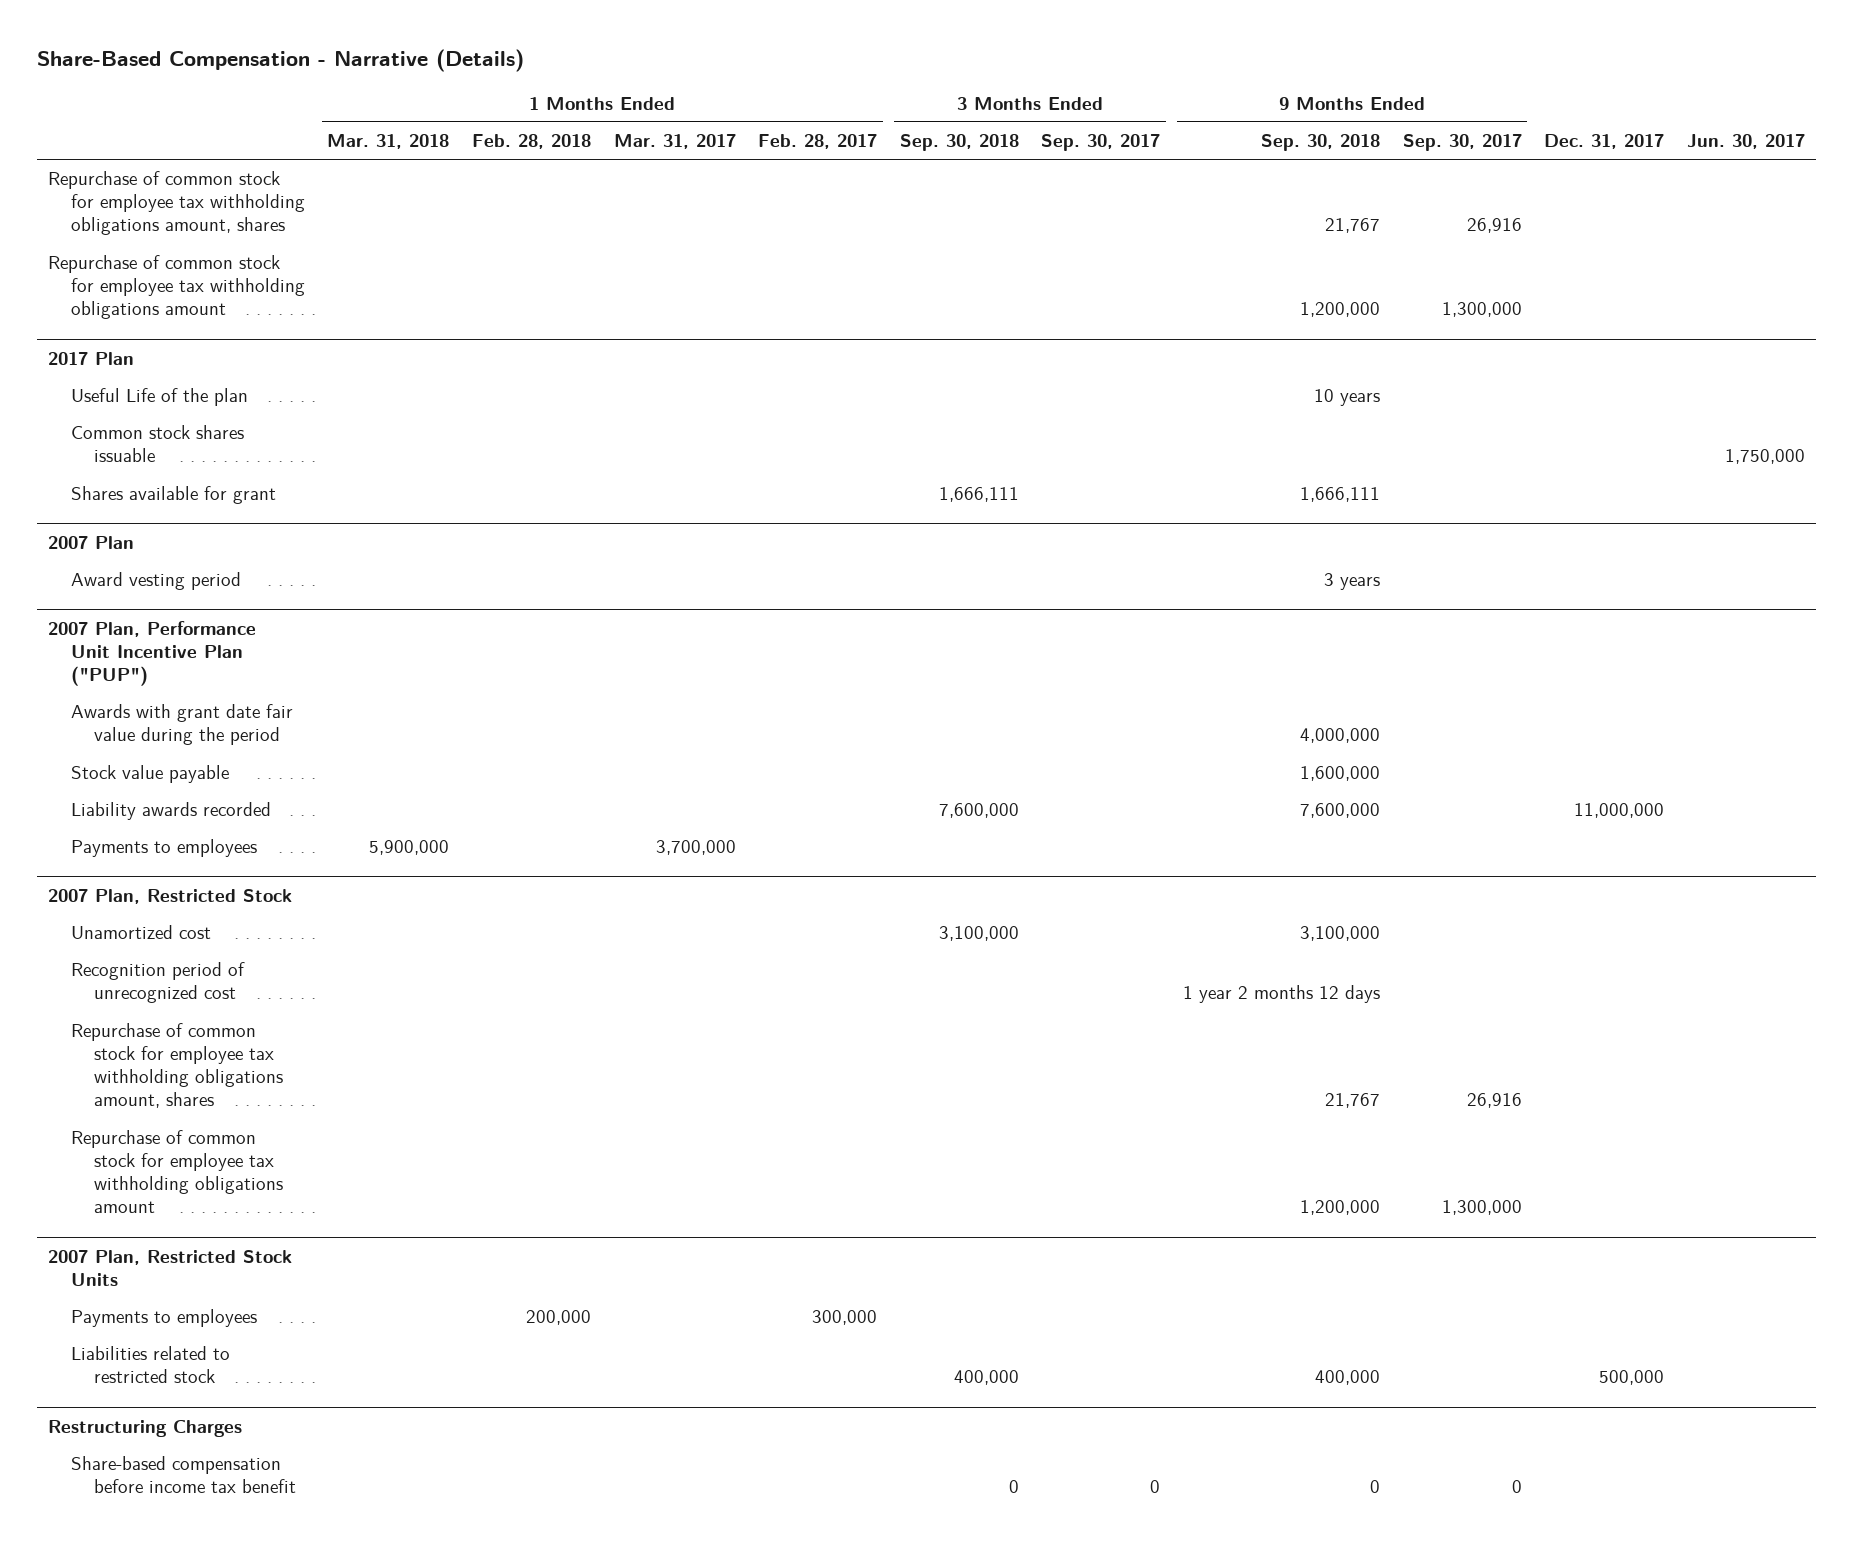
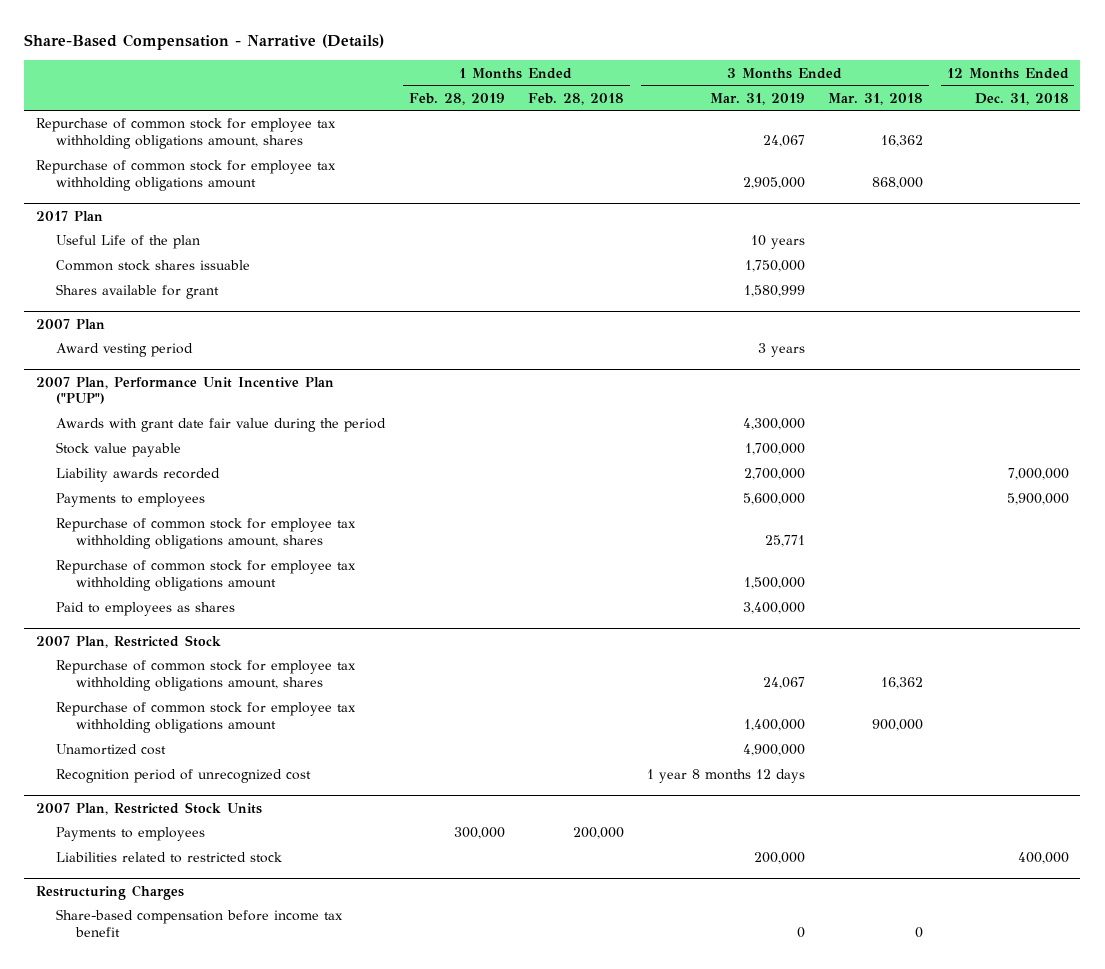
- | 1 Months Ended Mar. 31, 2018 | 1 Months Ended Feb. 28, 2018 | 1 Months Ended Mar. 31, 2017 | 1 Months Ended Feb. 28, 2017 | 3 Months Ended Sep. 30, 2018 | 3 Months Ended Sep. 30, 2017 | 9 Months Ended Sep. 30, 2018 | 9 Months Ended Sep. 30, 2017 | Dec. 31, 2017 | Jun. 30, 2017
+ | 1 Months Ended Feb. 28, 2019 | 1 Months Ended Feb. 28, 2018 | 3 Months Ended Mar. 31, 2019 | 3 Months Ended Mar. 31, 2018 | 12 Months Ended Dec. 31, 2018
@ 2007 Plan, Performance Unit Incentive Plan ("PUP")
+ Repurchase of common stock for employee tax withholding obligations amount, shares | | | 25,771 | |
+ Repurchase of common stock for employee tax withholding obligations amount | | | 1,500,000 | |
+ Paid to employees as shares | | | 3,400,000 | |
@ 2007 Plan, Restricted Stock
moved down: Unamortized cost | | | 4,900,000 | |
moved down: Recognition period of unrecognized cost | | | 1 year 8 months 12 days | |

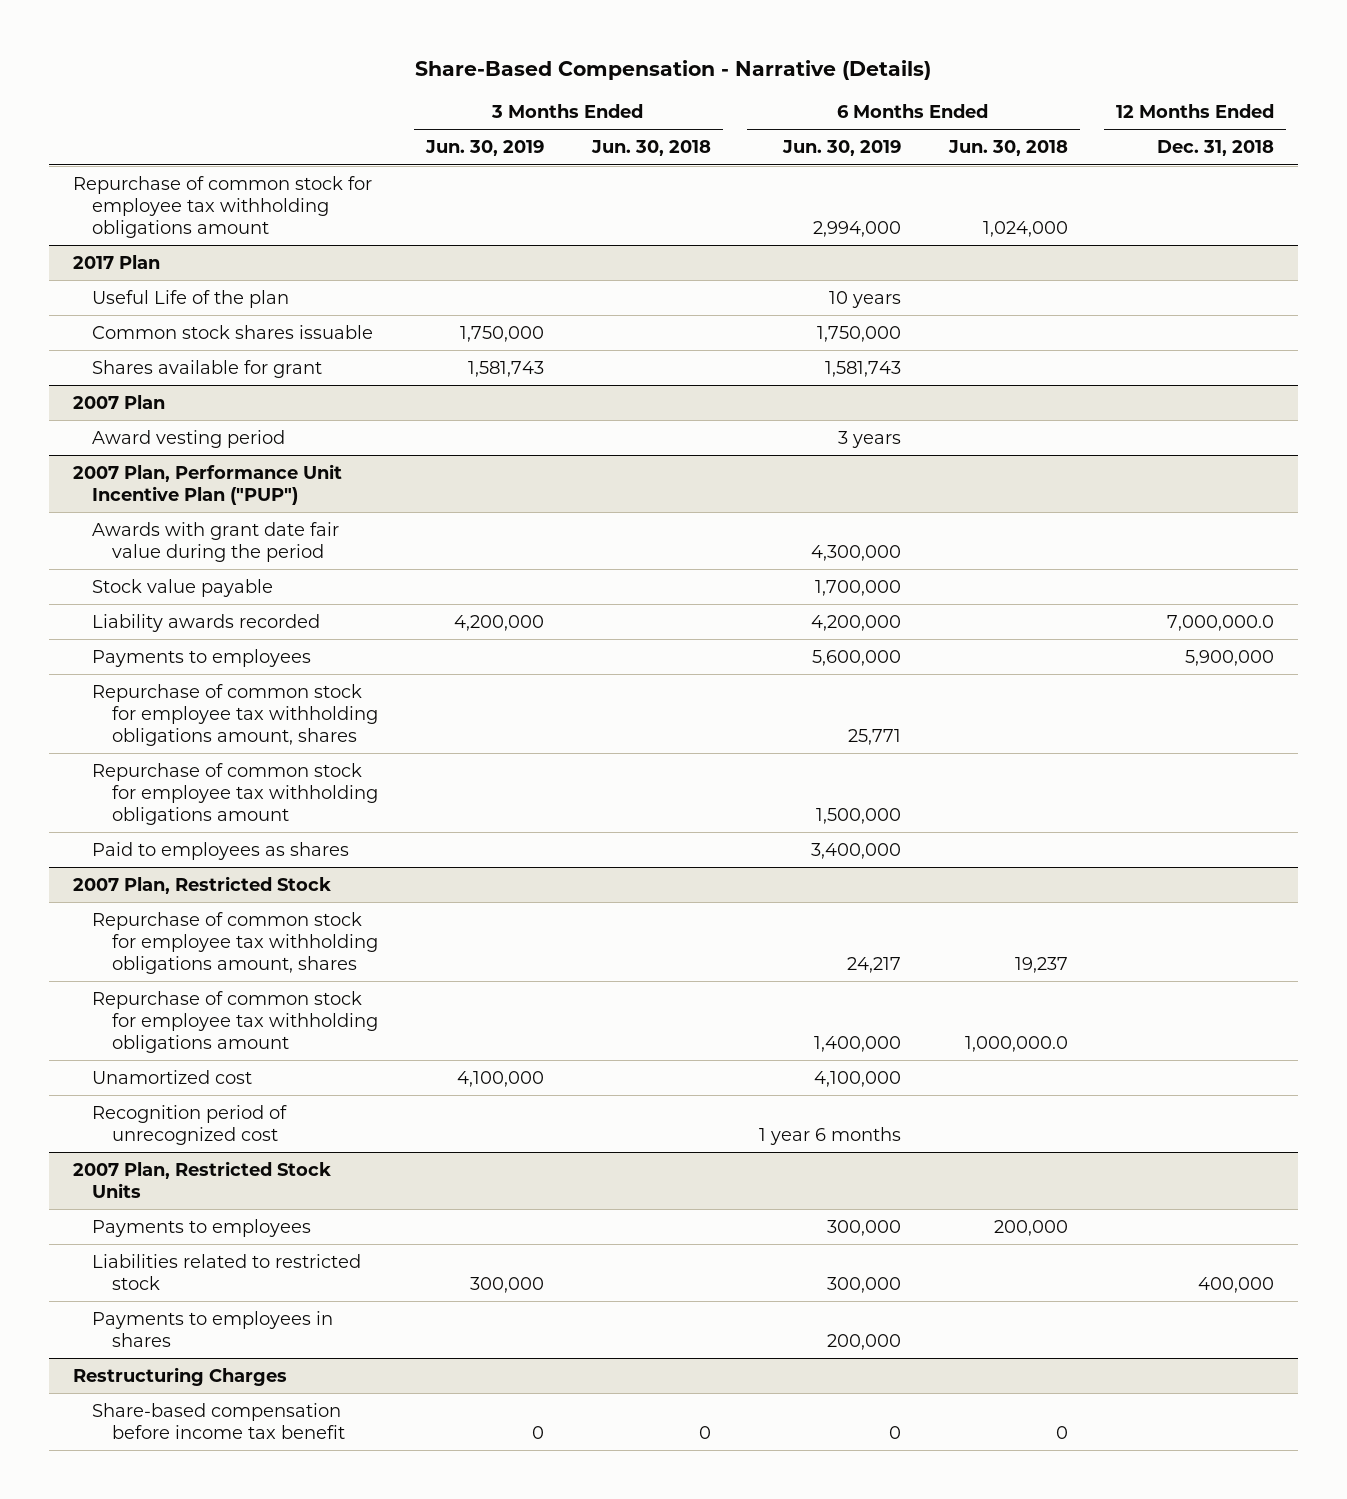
- | 1 Months Ended Feb. 28, 2019 | 1 Months Ended Feb. 28, 2018 | 3 Months Ended Mar. 31, 2019 | 3 Months Ended Mar. 31, 2018 | 12 Months Ended Dec. 31, 2018
+ | 3 Months Ended Jun. 30, 2019 | 3 Months Ended Jun. 30, 2018 | 6 Months Ended Jun. 30, 2019 | 6 Months Ended Jun. 30, 2018 | 12 Months Ended Dec. 31, 2018
- Repurchase of common stock for employee tax withholding obligations amount, shares | | | 24,067 | 16,362 |
@ 2007 Plan, Performance Unit Incentive Plan ("PUP")
- Liability awards recorded | | | 2,700,000 | | 7,000,000
+ Liability awards recorded | 4,200,000 | | 4,200,000 | | 7,000,000.0
@ 2007 Plan, Restricted Stock Units
+ Payments to employees in shares | | | 200,000 | |

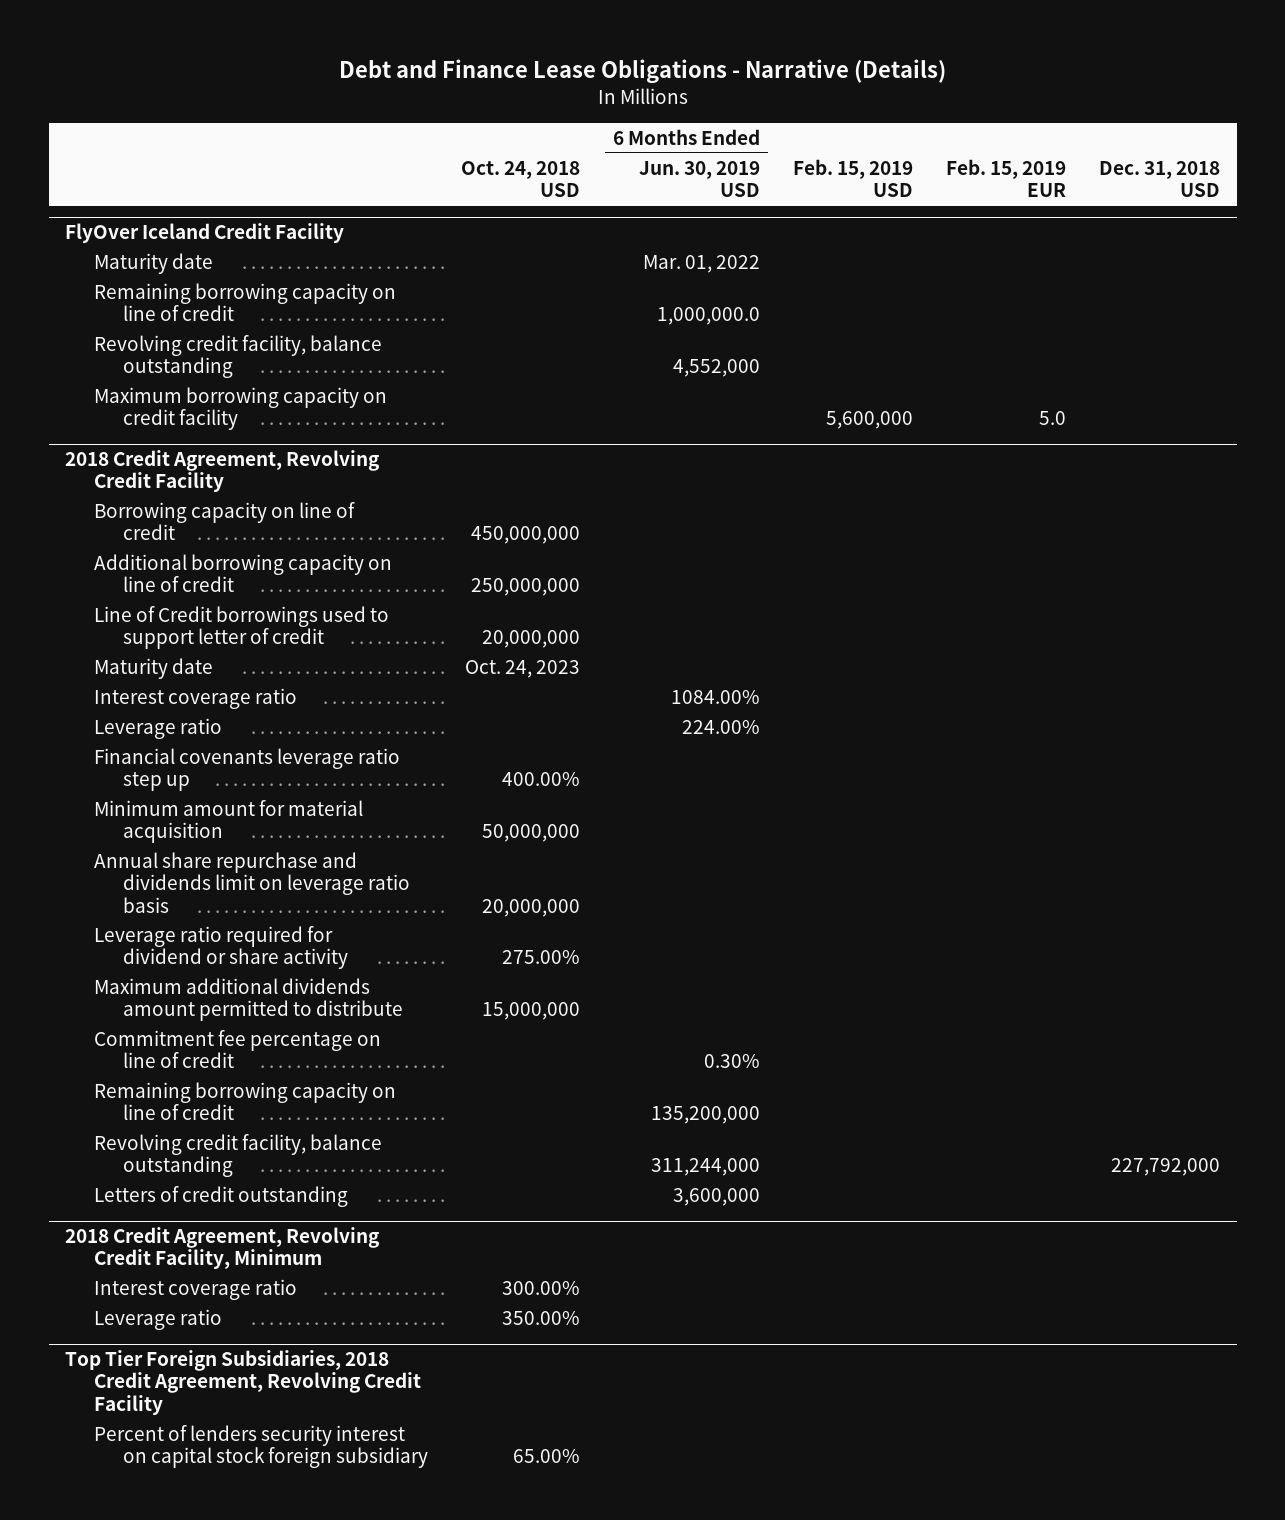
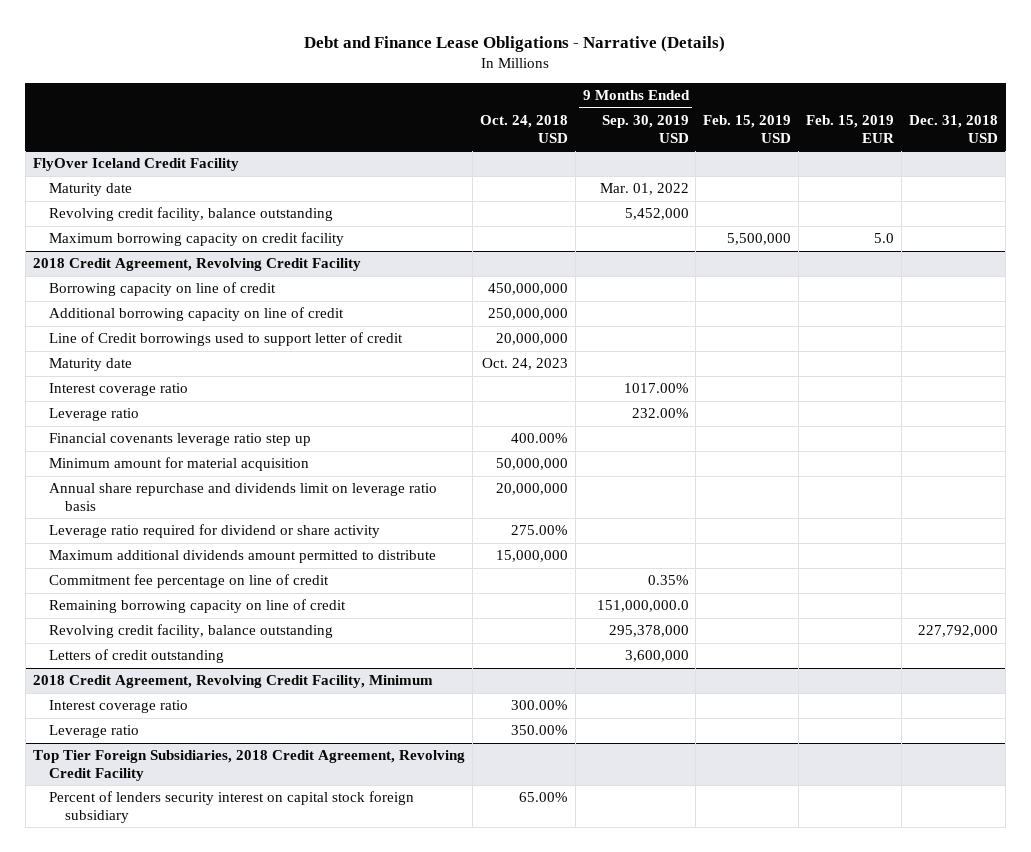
- | Oct. 24, 2018 USD | 6 Months Ended Jun. 30, 2019 USD | Feb. 15, 2019 USD | Feb. 15, 2019 EUR | Dec. 31, 2018 USD
+ | Oct. 24, 2018 USD | 9 Months Ended Sep. 30, 2019 USD | Feb. 15, 2019 USD | Feb. 15, 2019 EUR | Dec. 31, 2018 USD
@ FlyOver Iceland Credit Facility
- Remaining borrowing capacity on line of credit | | 1,000,000.0 | | |
- Maximum borrowing capacity on credit facility | | | 5,600,000 | 5.0 |
+ Maximum borrowing capacity on credit facility | | | 5,500,000 | 5.0 |

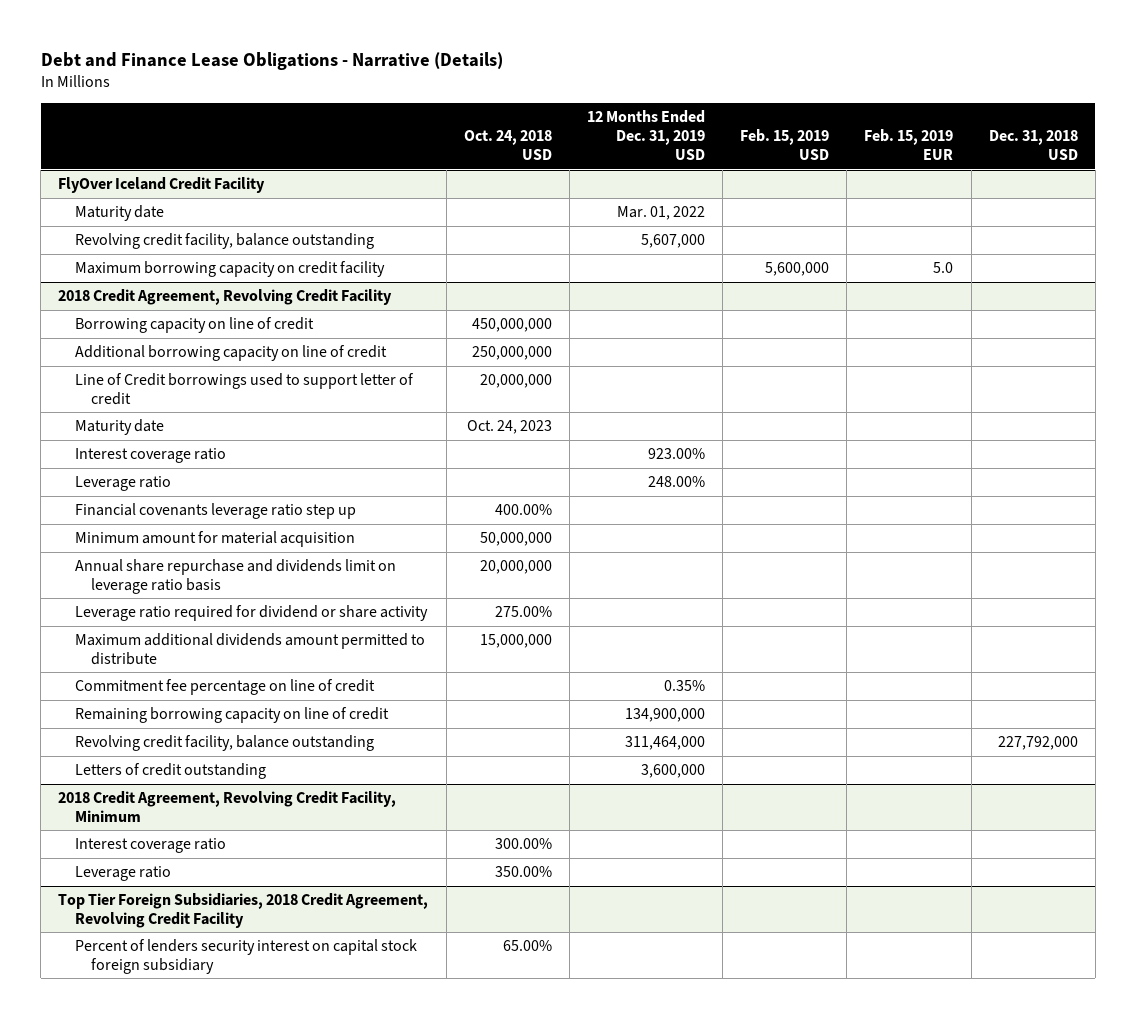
- | Oct. 24, 2018 USD | 9 Months Ended Sep. 30, 2019 USD | Feb. 15, 2019 USD | Feb. 15, 2019 EUR | Dec. 31, 2018 USD
+ | Oct. 24, 2018 USD | 12 Months Ended Dec. 31, 2019 USD | Feb. 15, 2019 USD | Feb. 15, 2019 EUR | Dec. 31, 2018 USD
@ FlyOver Iceland Credit Facility
- Maximum borrowing capacity on credit facility | | | 5,500,000 | 5.0 |
+ Maximum borrowing capacity on credit facility | | | 5,600,000 | 5.0 |

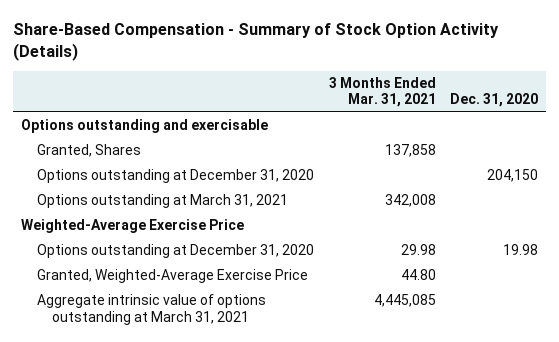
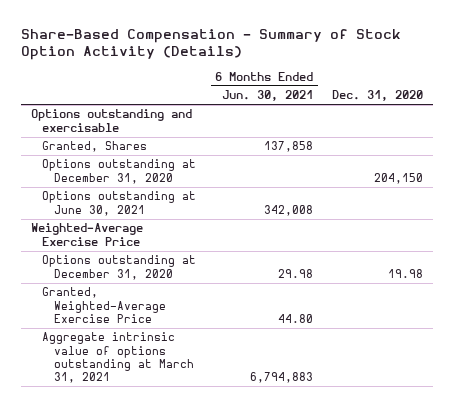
- | 3 Months Ended Mar. 31, 2021 | Dec. 31, 2020
+ | 6 Months Ended Jun. 30, 2021 | Dec. 31, 2020
- Options outstanding at March 31, 2021 | 342,008 |
+ Options outstanding at June 30, 2021 | 342,008 |

